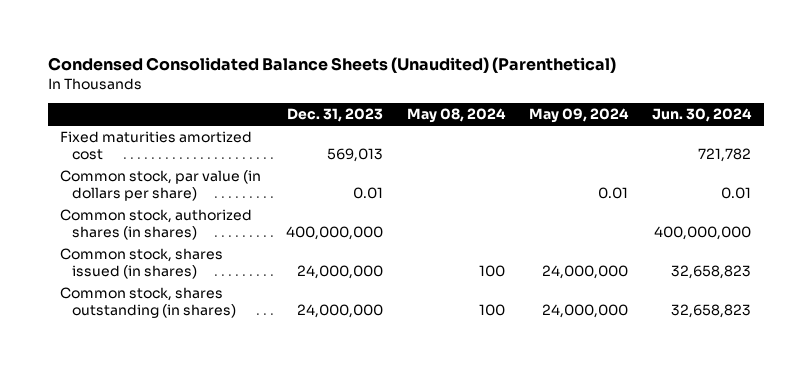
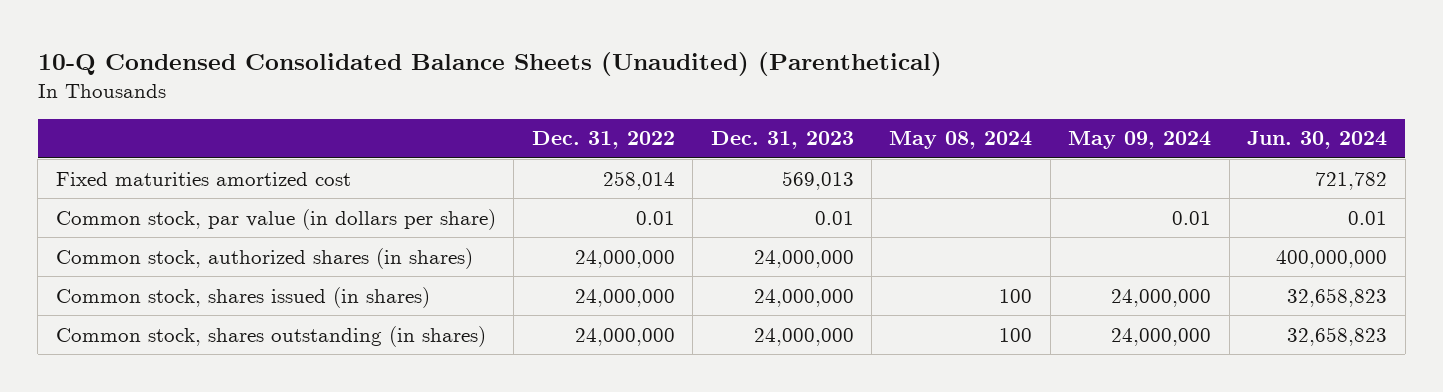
- Condensed Consolidated Balance Sheets (Unaudited) (Parenthetical)
+ 10-Q Condensed Consolidated Balance Sheets (Unaudited) (Parenthetical)
- | Dec. 31, 2023 | May 08, 2024 | May 09, 2024 | Jun. 30, 2024
+ | Dec. 31, 2022 | Dec. 31, 2023 | May 08, 2024 | May 09, 2024 | Jun. 30, 2024
- Common stock, authorized shares (in shares) | 400,000,000 | | | 400,000,000
+ Common stock, authorized shares (in shares) | 24,000,000 | 24,000,000 | | | 400,000,000

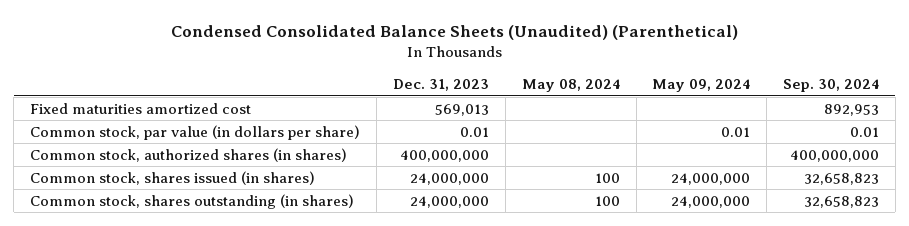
- 10-Q Condensed Consolidated Balance Sheets (Unaudited) (Parenthetical)
+ Condensed Consolidated Balance Sheets (Unaudited) (Parenthetical)
- | Dec. 31, 2022 | Dec. 31, 2023 | May 08, 2024 | May 09, 2024 | Jun. 30, 2024
+ | Dec. 31, 2023 | May 08, 2024 | May 09, 2024 | Sep. 30, 2024
- Common stock, authorized shares (in shares) | 24,000,000 | 24,000,000 | | | 400,000,000
+ Common stock, authorized shares (in shares) | 400,000,000 | | | 400,000,000

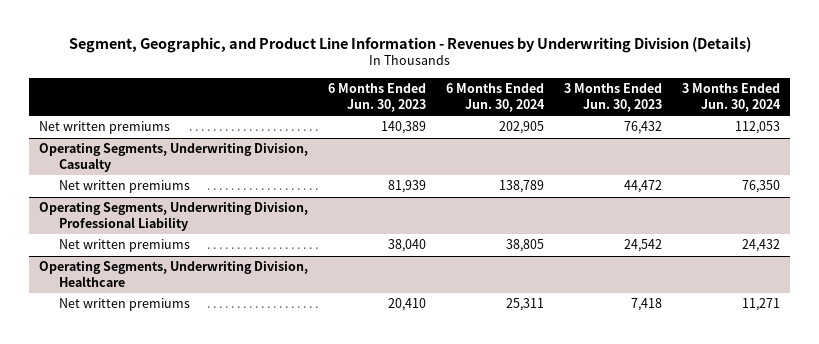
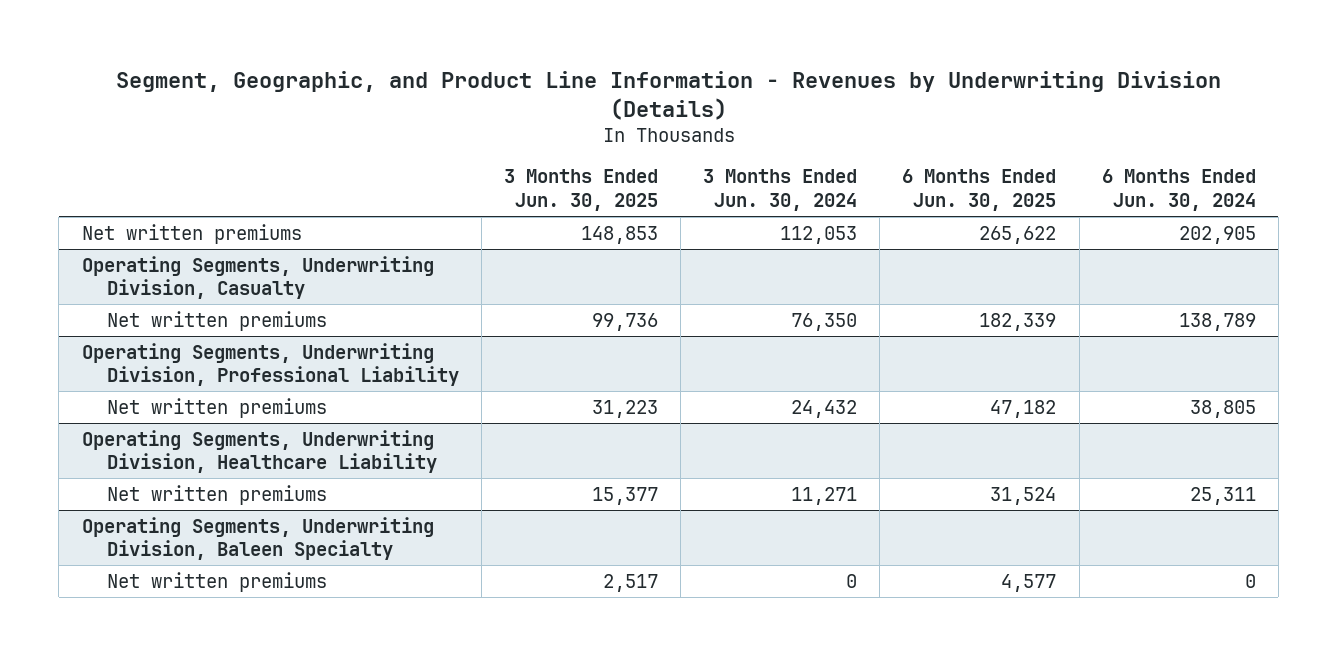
- | 6 Months Ended Jun. 30, 2023 | 6 Months Ended Jun. 30, 2024 | 3 Months Ended Jun. 30, 2023 | 3 Months Ended Jun. 30, 2024
+ | 3 Months Ended Jun. 30, 2025 | 3 Months Ended Jun. 30, 2024 | 6 Months Ended Jun. 30, 2025 | 6 Months Ended Jun. 30, 2024
- Operating Segments, Underwriting Division, Healthcare
+ Operating Segments, Underwriting Division, Healthcare Liability
+ Operating Segments, Underwriting Division, Baleen Specialty
+ Net written premiums | 2,517 | 0 | 4,577 | 0

